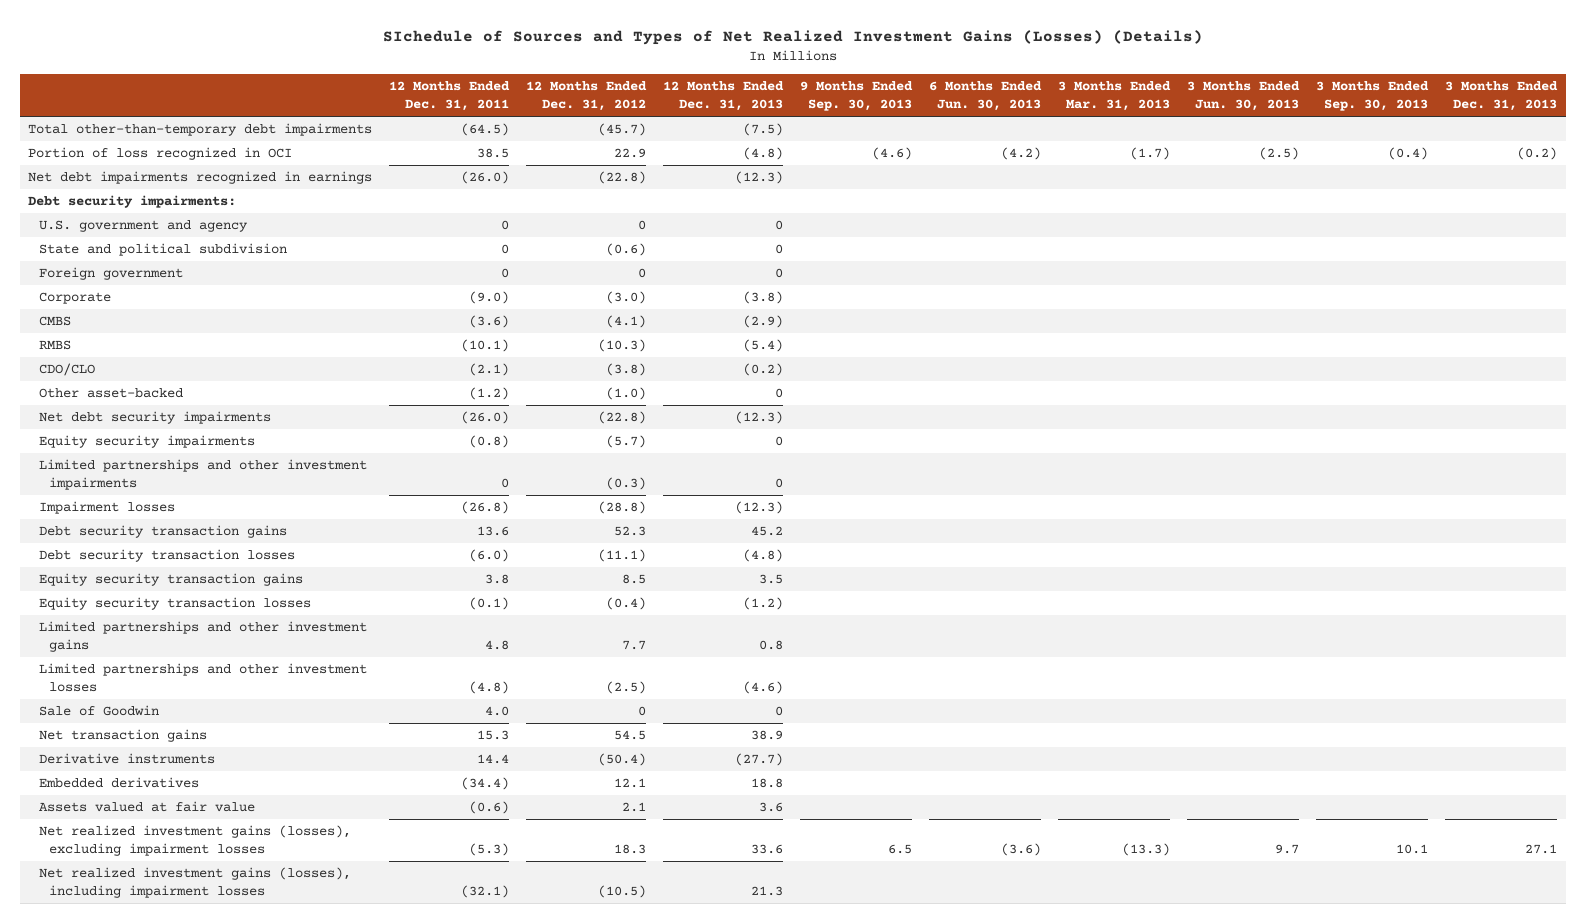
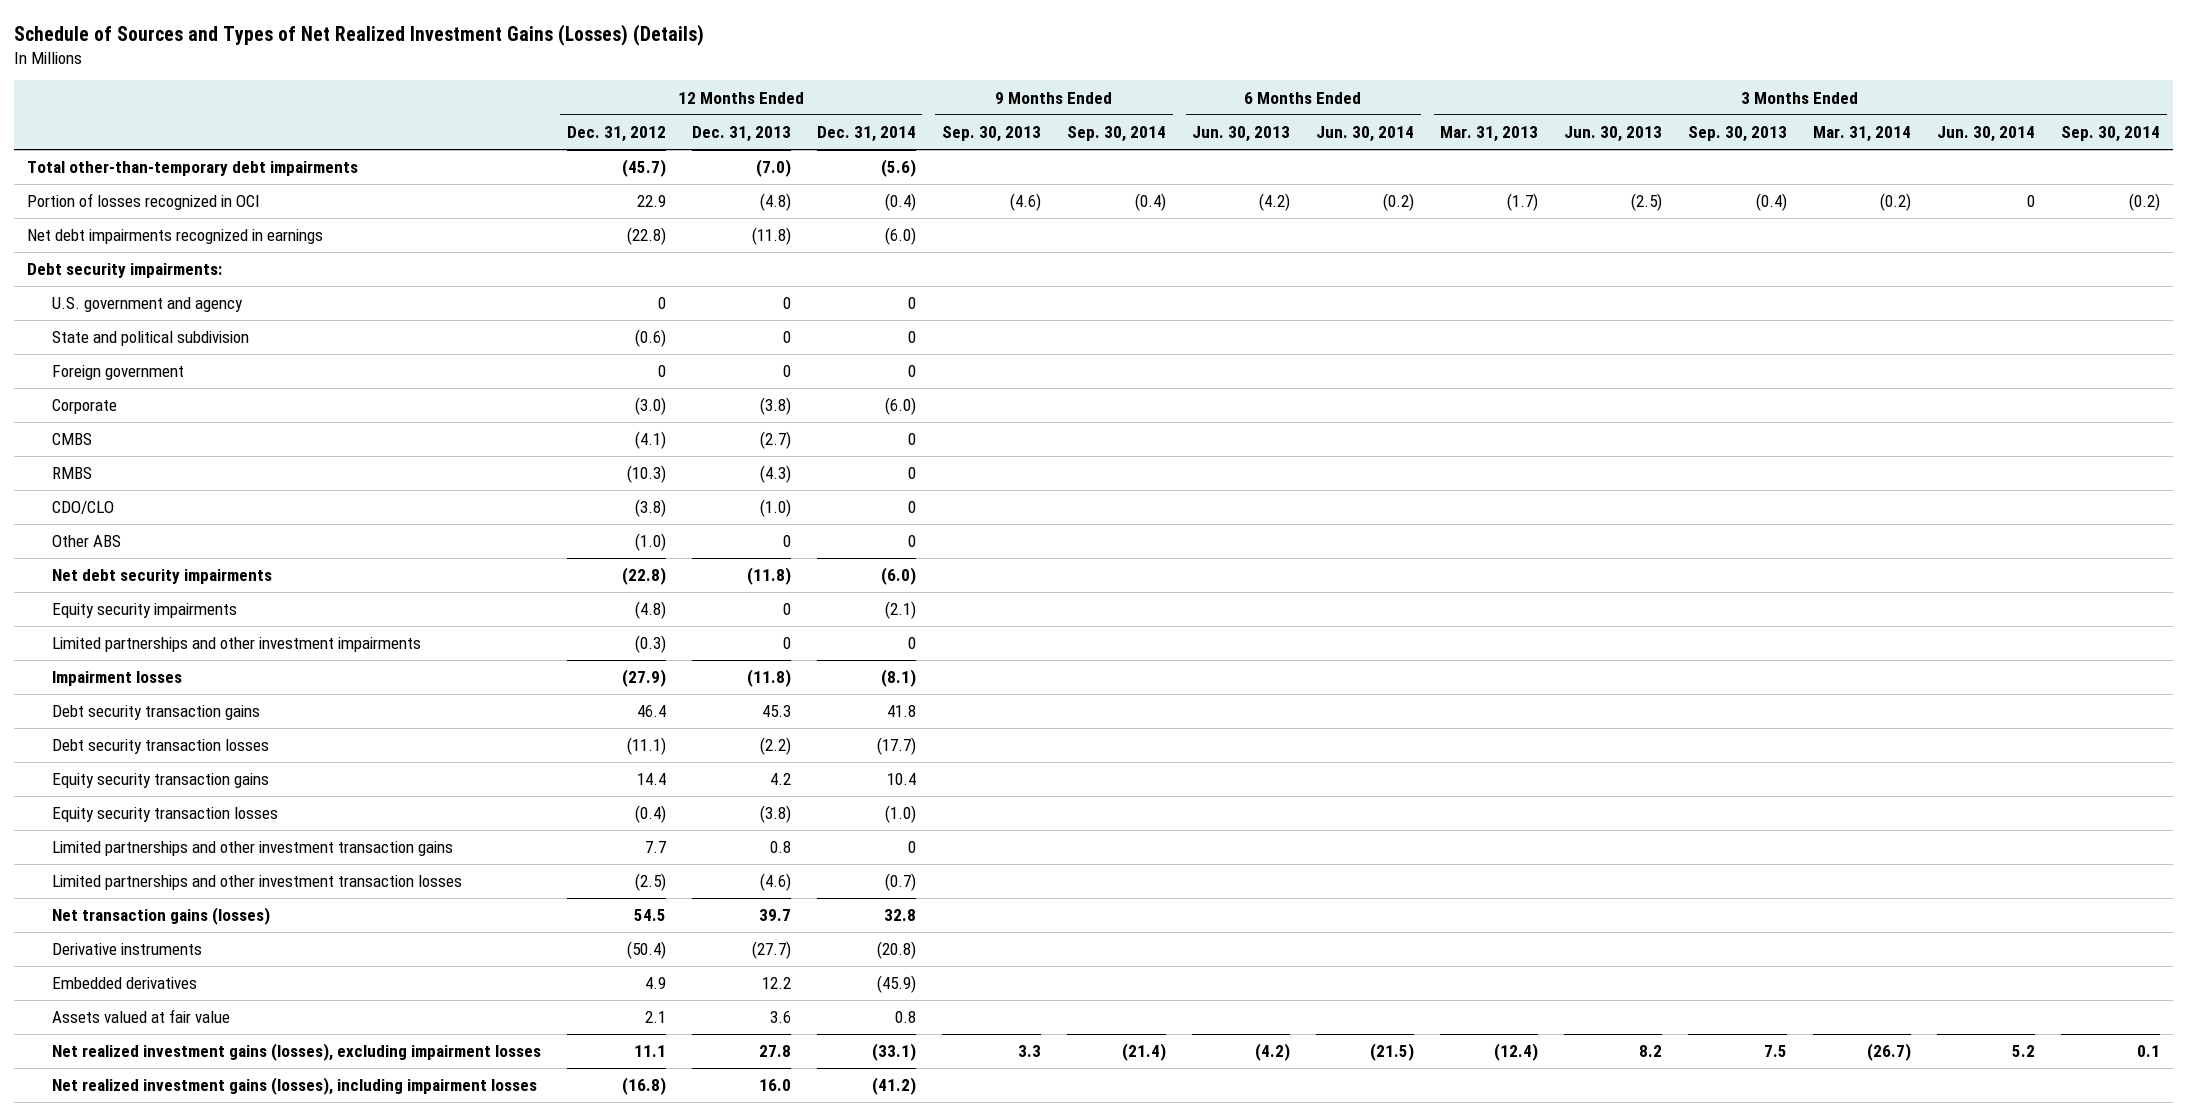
- SIchedule of Sources and Types of Net Realized Investment Gains (Losses) (Details)
+ Schedule of Sources and Types of Net Realized Investment Gains (Losses) (Details)
- | 12 Months Ended Dec. 31, 2011 | 12 Months Ended Dec. 31, 2012 | 12 Months Ended Dec. 31, 2013 | 9 Months Ended Sep. 30, 2013 | 6 Months Ended Jun. 30, 2013 | 3 Months Ended Mar. 31, 2013 | 3 Months Ended Jun. 30, 2013 | 3 Months Ended Sep. 30, 2013 | 3 Months Ended Dec. 31, 2013
+ | 12 Months Ended Dec. 31, 2012 | 12 Months Ended Dec. 31, 2013 | 12 Months Ended Dec. 31, 2014 | 9 Months Ended Sep. 30, 2013 | 9 Months Ended Sep. 30, 2014 | 6 Months Ended Jun. 30, 2013 | 6 Months Ended Jun. 30, 2014 | 3 Months Ended Mar. 31, 2013 | 3 Months Ended Jun. 30, 2013 | 3 Months Ended Sep. 30, 2013 | 3 Months Ended Mar. 31, 2014 | 3 Months Ended Jun. 30, 2014 | 3 Months Ended Sep. 30, 2014
- Total other-than-temporary debt impairments | (64.5) | (45.7) | (7.5) | | | | | |
- Portion of loss recognized in OCI | 38.5 | 22.9 | (4.8) | (4.6) | (4.2) | (1.7) | (2.5) | (0.4) | (0.2)
- Net debt impairments recognized in earnings | (26.0) | (22.8) | (12.3) | | | | | |
+ Total other-than-temporary debt impairments | (45.7) | (7.0) | (5.6) | | | | | | | | | |
+ Portion of losses recognized in OCI | 22.9 | (4.8) | (0.4) | (4.6) | (0.4) | (4.2) | (0.2) | (1.7) | (2.5) | (0.4) | (0.2) | 0 | (0.2)
+ Net debt impairments recognized in earnings | (22.8) | (11.8) | (6.0) | | | | | | | | | |
- CMBS | (3.6) | (4.1) | (2.9) | | | | | |
- RMBS | (10.1) | (10.3) | (5.4) | | | | | |
- CDO/CLO | (2.1) | (3.8) | (0.2) | | | | | |
- Other asset-backed | (1.2) | (1.0) | 0 | | | | | |
- Net debt security impairments | (26.0) | (22.8) | (12.3) | | | | | |
- Equity security impairments | (0.8) | (5.7) | 0 | | | | | |
+ CMBS | (4.1) | (2.7) | 0 | | | | | | | | | |
+ RMBS | (10.3) | (4.3) | 0 | | | | | | | | | |
+ CDO/CLO | (3.8) | (1.0) | 0 | | | | | | | | | |
+ Other ABS | (1.0) | 0 | 0 | | | | | | | | | |
+ Net debt security impairments | (22.8) | (11.8) | (6.0) | | | | | | | | | |
+ Equity security impairments | (4.8) | 0 | (2.1) | | | | | | | | | |
- Impairment losses | (26.8) | (28.8) | (12.3) | | | | | |
- Debt security transaction gains | 13.6 | 52.3 | 45.2 | | | | | |
- Debt security transaction losses | (6.0) | (11.1) | (4.8) | | | | | |
- Equity security transaction gains | 3.8 | 8.5 | 3.5 | | | | | |
- Equity security transaction losses | (0.1) | (0.4) | (1.2) | | | | | |
- Limited partnerships and other investment gains | 4.8 | 7.7 | 0.8 | | | | | |
- Limited partnerships and other investment losses | (4.8) | (2.5) | (4.6) | | | | | |
- Sale of Goodwin | 4.0 | 0 | 0 | | | | | |
- Net transaction gains | 15.3 | 54.5 | 38.9 | | | | | |
+ Impairment losses | (27.9) | (11.8) | (8.1) | | | | | | | | | |
+ Debt security transaction gains | 46.4 | 45.3 | 41.8 | | | | | | | | | |
+ Debt security transaction losses | (11.1) | (2.2) | (17.7) | | | | | | | | | |
+ Equity security transaction gains | 14.4 | 4.2 | 10.4 | | | | | | | | | |
+ Equity security transaction losses | (0.4) | (3.8) | (1.0) | | | | | | | | | |
+ Limited partnerships and other investment transaction gains | 7.7 | 0.8 | 0 | | | | | | | | | |
+ Limited partnerships and other investment transaction losses | (2.5) | (4.6) | (0.7) | | | | | | | | | |
+ Net transaction gains (losses) | 54.5 | 39.7 | 32.8 | | | | | | | | | |
- Embedded derivatives | (34.4) | 12.1 | 18.8 | | | | | |
+ Embedded derivatives | 4.9 | 12.2 | (45.9) | | | | | | | | | |
- Net realized investment gains (losses), excluding impairment losses | (5.3) | 18.3 | 33.6 | 6.5 | (3.6) | (13.3) | 9.7 | 10.1 | 27.1
- Net realized investment gains (losses), including impairment losses | (32.1) | (10.5) | 21.3 | | | | | |
+ Net realized investment gains (losses), excluding impairment losses | 11.1 | 27.8 | (33.1) | 3.3 | (21.4) | (4.2) | (21.5) | (12.4) | 8.2 | 7.5 | (26.7) | 5.2 | 0.1
+ Net realized investment gains (losses), including impairment losses | (16.8) | 16.0 | (41.2) | | | | | | | | | |

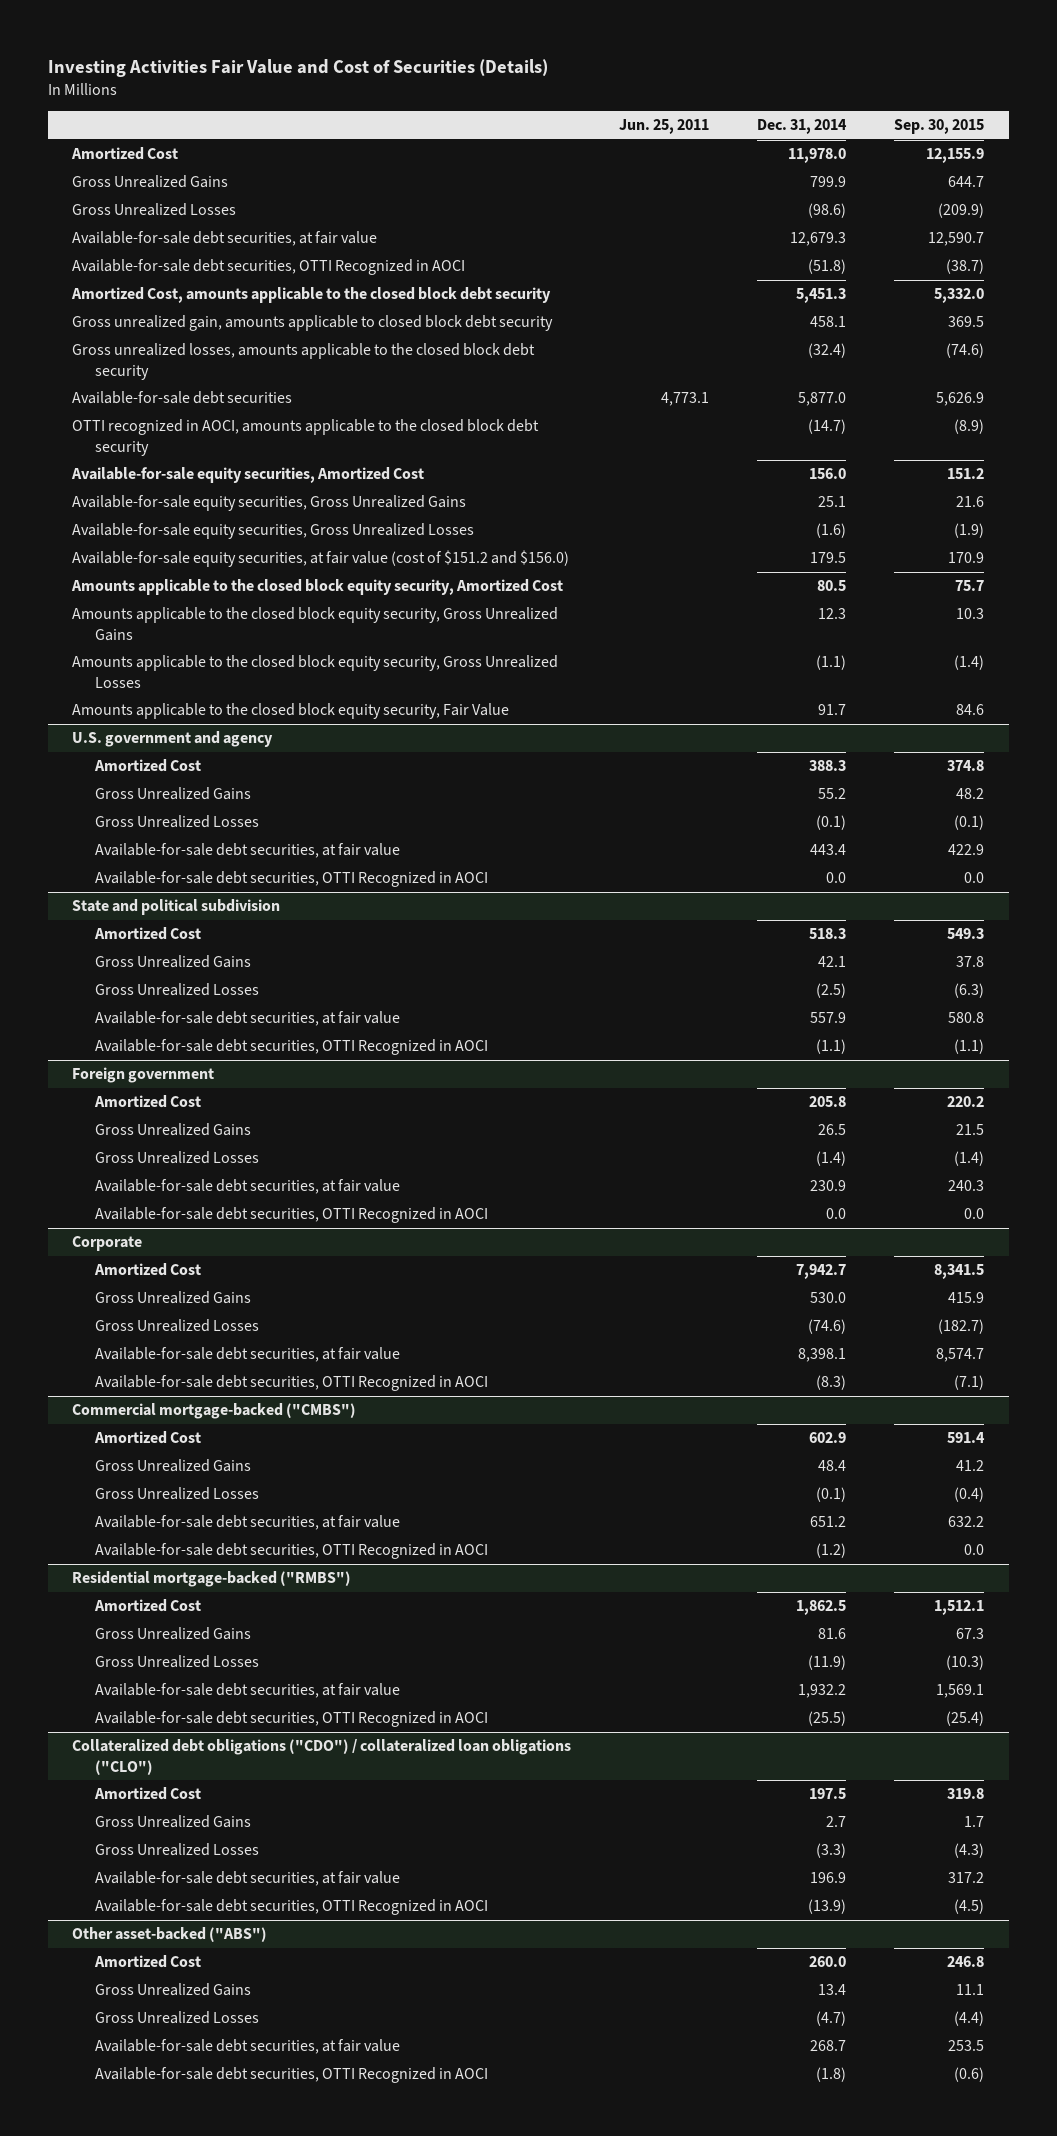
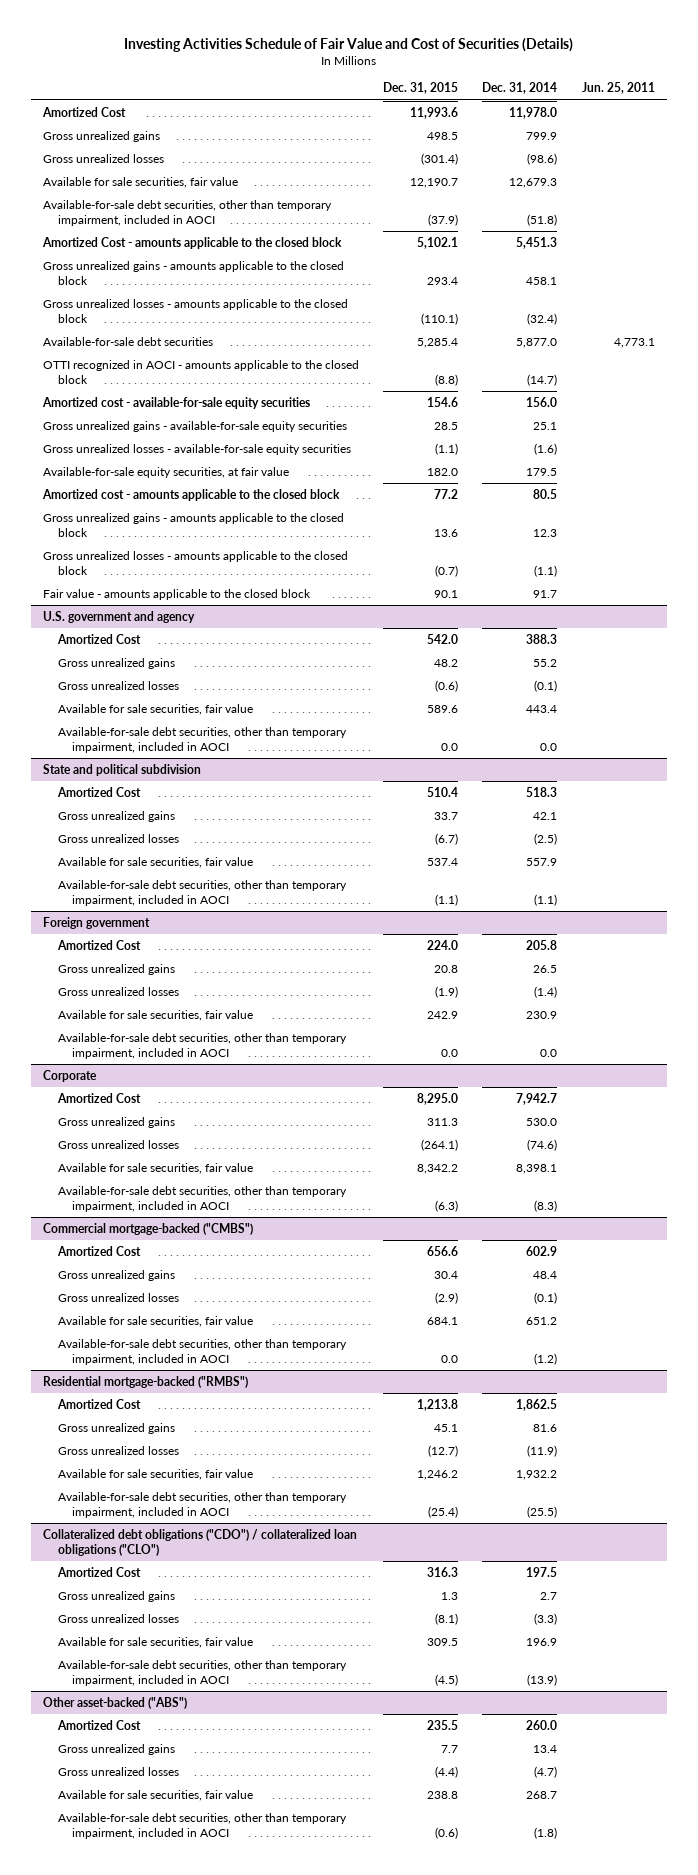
- Investing Activities Fair Value and Cost of Securities (Details)
+ Investing Activities Schedule of Fair Value and Cost of Securities (Details)
- | Jun. 25, 2011 | Dec. 31, 2014 | Sep. 30, 2015
+ | Dec. 31, 2015 | Dec. 31, 2014 | Jun. 25, 2011
- Gross Unrealized Gains | | 799.9 | 644.7
- Gross Unrealized Losses | | (98.6) | (209.9)
- Available-for-sale debt securities, at fair value | | 12,679.3 | 12,590.7
- Available-for-sale debt securities, OTTI Recognized in AOCI | | (51.8) | (38.7)
- Amortized Cost, amounts applicable to the closed block debt security | | 5,451.3 | 5,332.0
- Gross unrealized gain, amounts applicable to closed block debt security | | 458.1 | 369.5
- Gross unrealized losses, amounts applicable to the closed block debt security | | (32.4) | (74.6)
+ Gross unrealized gains | 498.5 | 799.9 |
+ Gross unrealized losses | (301.4) | (98.6) |
+ Available for sale securities, fair value | 12,190.7 | 12,679.3 |
+ Available-for-sale debt securities, other than temporary impairment, included in AOCI | (37.9) | (51.8) |
+ Amortized Cost - amounts applicable to the closed block | 5,102.1 | 5,451.3 |
+ Gross unrealized gains - amounts applicable to the closed block | 293.4 | 458.1 |
+ Gross unrealized losses - amounts applicable to the closed block | (110.1) | (32.4) |
- OTTI recognized in AOCI, amounts applicable to the closed block debt security | | (14.7) | (8.9)
- Available-for-sale equity securities, Amortized Cost | | 156.0 | 151.2
- Available-for-sale equity securities, Gross Unrealized Gains | | 25.1 | 21.6
- Available-for-sale equity securities, Gross Unrealized Losses | | (1.6) | (1.9)
- Available-for-sale equity securities, at fair value (cost of $151.2 and $156.0) | | 179.5 | 170.9
- Amounts applicable to the closed block equity security, Amortized Cost | | 80.5 | 75.7
- Amounts applicable to the closed block equity security, Gross Unrealized Gains | | 12.3 | 10.3
- Amounts applicable to the closed block equity security, Gross Unrealized Losses | | (1.1) | (1.4)
- Amounts applicable to the closed block equity security, Fair Value | | 91.7 | 84.6
+ OTTI recognized in AOCI - amounts applicable to the closed block | (8.8) | (14.7) |
+ Amortized cost - available-for-sale equity securities | 154.6 | 156.0 |
+ Gross unrealized gains - available-for-sale equity securities | 28.5 | 25.1 |
+ Gross unrealized losses - available-for-sale equity securities | (1.1) | (1.6) |
+ Available-for-sale equity securities, at fair value | 182.0 | 179.5 |
+ Amortized cost - amounts applicable to the closed block | 77.2 | 80.5 |
+ Gross unrealized gains - amounts applicable to the closed block | 13.6 | 12.3 |
+ Gross unrealized losses - amounts applicable to the closed block | (0.7) | (1.1) |
+ Fair value - amounts applicable to the closed block | 90.1 | 91.7 |
@ U.S. government and agency
- Gross Unrealized Gains | | 55.2 | 48.2
- Gross Unrealized Losses | | (0.1) | (0.1)
- Available-for-sale debt securities, at fair value | | 443.4 | 422.9
- Available-for-sale debt securities, OTTI Recognized in AOCI | | 0.0 | 0.0
+ Gross unrealized gains | 48.2 | 55.2 |
+ Gross unrealized losses | (0.6) | (0.1) |
+ Available for sale securities, fair value | 589.6 | 443.4 |
+ Available-for-sale debt securities, other than temporary impairment, included in AOCI | 0.0 | 0.0 |
@ State and political subdivision
- Gross Unrealized Gains | | 42.1 | 37.8
- Gross Unrealized Losses | | (2.5) | (6.3)
- Available-for-sale debt securities, at fair value | | 557.9 | 580.8
- Available-for-sale debt securities, OTTI Recognized in AOCI | | (1.1) | (1.1)
+ Gross unrealized gains | 33.7 | 42.1 |
+ Gross unrealized losses | (6.7) | (2.5) |
+ Available for sale securities, fair value | 537.4 | 557.9 |
+ Available-for-sale debt securities, other than temporary impairment, included in AOCI | (1.1) | (1.1) |
@ Foreign government
- Gross Unrealized Gains | | 26.5 | 21.5
- Gross Unrealized Losses | | (1.4) | (1.4)
- Available-for-sale debt securities, at fair value | | 230.9 | 240.3
- Available-for-sale debt securities, OTTI Recognized in AOCI | | 0.0 | 0.0
+ Gross unrealized gains | 20.8 | 26.5 |
+ Gross unrealized losses | (1.9) | (1.4) |
+ Available for sale securities, fair value | 242.9 | 230.9 |
+ Available-for-sale debt securities, other than temporary impairment, included in AOCI | 0.0 | 0.0 |
@ Corporate
- Gross Unrealized Gains | | 530.0 | 415.9
- Gross Unrealized Losses | | (74.6) | (182.7)
- Available-for-sale debt securities, at fair value | | 8,398.1 | 8,574.7
- Available-for-sale debt securities, OTTI Recognized in AOCI | | (8.3) | (7.1)
+ Gross unrealized gains | 311.3 | 530.0 |
+ Gross unrealized losses | (264.1) | (74.6) |
+ Available for sale securities, fair value | 8,342.2 | 8,398.1 |
+ Available-for-sale debt securities, other than temporary impairment, included in AOCI | (6.3) | (8.3) |
@ Commercial mortgage-backed ("CMBS")
- Gross Unrealized Gains | | 48.4 | 41.2
- Gross Unrealized Losses | | (0.1) | (0.4)
- Available-for-sale debt securities, at fair value | | 651.2 | 632.2
- Available-for-sale debt securities, OTTI Recognized in AOCI | | (1.2) | 0.0
+ Gross unrealized gains | 30.4 | 48.4 |
+ Gross unrealized losses | (2.9) | (0.1) |
+ Available for sale securities, fair value | 684.1 | 651.2 |
+ Available-for-sale debt securities, other than temporary impairment, included in AOCI | 0.0 | (1.2) |
@ Residential mortgage-backed ("RMBS")
- Gross Unrealized Gains | | 81.6 | 67.3
- Gross Unrealized Losses | | (11.9) | (10.3)
- Available-for-sale debt securities, at fair value | | 1,932.2 | 1,569.1
- Available-for-sale debt securities, OTTI Recognized in AOCI | | (25.5) | (25.4)
+ Gross unrealized gains | 45.1 | 81.6 |
+ Gross unrealized losses | (12.7) | (11.9) |
+ Available for sale securities, fair value | 1,246.2 | 1,932.2 |
+ Available-for-sale debt securities, other than temporary impairment, included in AOCI | (25.4) | (25.5) |
@ Collateralized debt obligations ("CDO") / collateralized loan obligations ("CLO")
- Gross Unrealized Gains | | 2.7 | 1.7
- Gross Unrealized Losses | | (3.3) | (4.3)
- Available-for-sale debt securities, at fair value | | 196.9 | 317.2
- Available-for-sale debt securities, OTTI Recognized in AOCI | | (13.9) | (4.5)
+ Gross unrealized gains | 1.3 | 2.7 |
+ Gross unrealized losses | (8.1) | (3.3) |
+ Available for sale securities, fair value | 309.5 | 196.9 |
+ Available-for-sale debt securities, other than temporary impairment, included in AOCI | (4.5) | (13.9) |
@ Other asset-backed ("ABS")
- Gross Unrealized Gains | | 13.4 | 11.1
- Gross Unrealized Losses | | (4.7) | (4.4)
- Available-for-sale debt securities, at fair value | | 268.7 | 253.5
- Available-for-sale debt securities, OTTI Recognized in AOCI | | (1.8) | (0.6)
+ Gross unrealized gains | 7.7 | 13.4 |
+ Gross unrealized losses | (4.4) | (4.7) |
+ Available for sale securities, fair value | 238.8 | 268.7 |
+ Available-for-sale debt securities, other than temporary impairment, included in AOCI | (0.6) | (1.8) |

